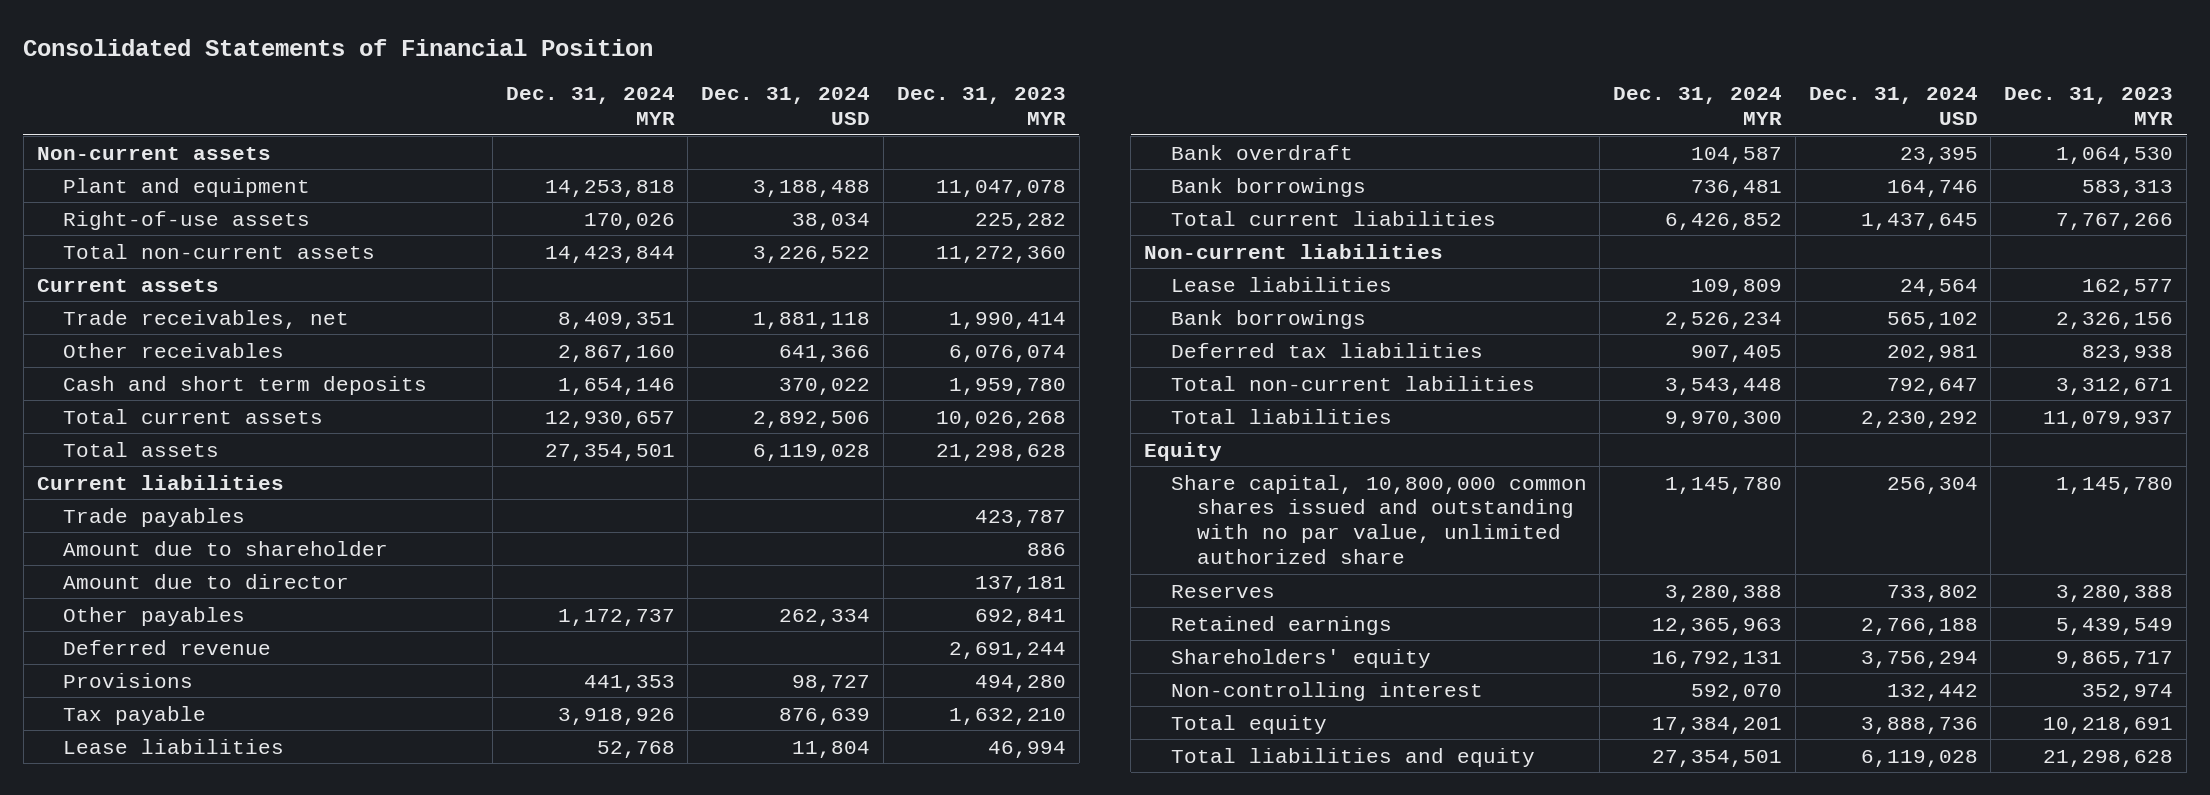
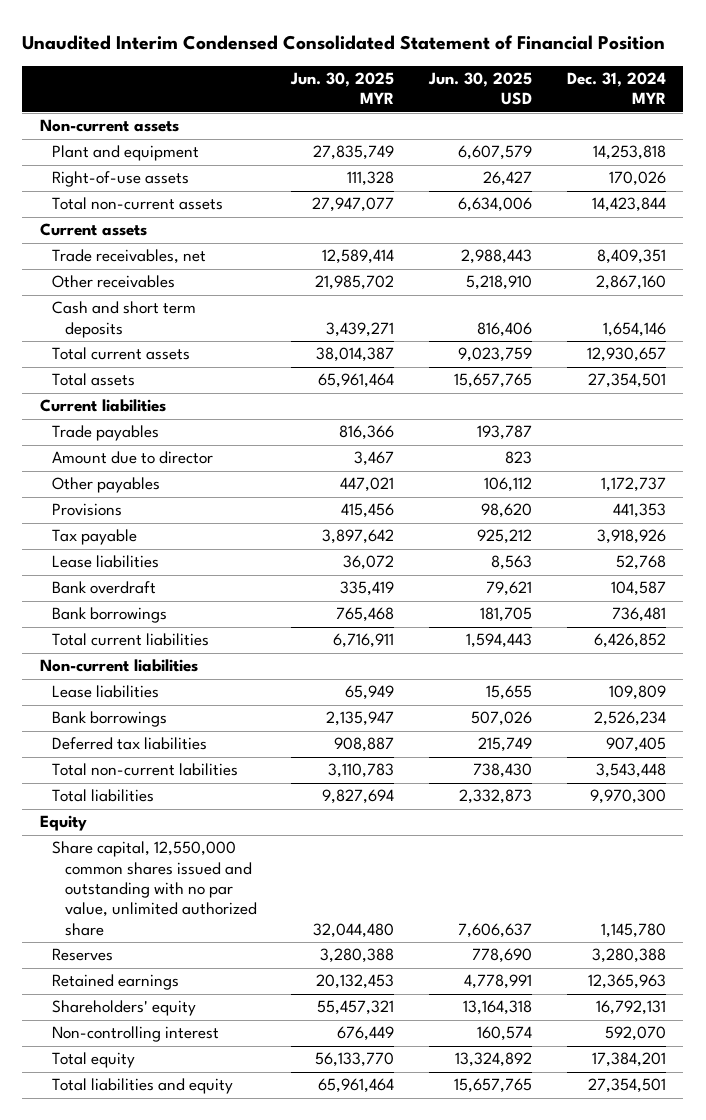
- Consolidated Statements of Financial Position
+ Unaudited Interim Condensed Consolidated Statement of Financial Position
- | Dec. 31, 2024 MYR | Dec. 31, 2024 USD | Dec. 31, 2023 MYR
+ | Jun. 30, 2025 MYR | Jun. 30, 2025 USD | Dec. 31, 2024 MYR
- Amount due to shareholder | | | 886
- Deferred revenue | | | 2,691,244
- Share capital, 10,800,000 common shares issued and outstanding with no par value, unlimited authorized share | 1,145,780 | 256,304 | 1,145,780
+ Share capital, 12,550,000 common shares issued and outstanding with no par value, unlimited authorized share | 32,044,480 | 7,606,637 | 1,145,780

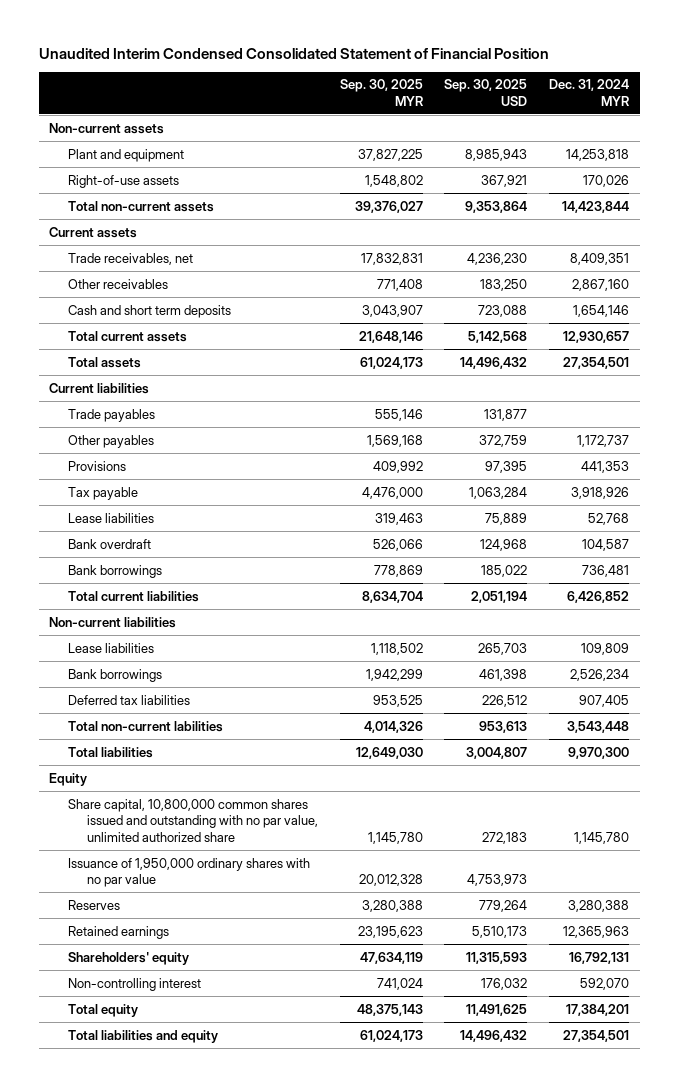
- | Jun. 30, 2025 MYR | Jun. 30, 2025 USD | Dec. 31, 2024 MYR
+ | Sep. 30, 2025 MYR | Sep. 30, 2025 USD | Dec. 31, 2024 MYR
- Amount due to director | 3,467 | 823 |
- Share capital, 12,550,000 common shares issued and outstanding with no par value, unlimited authorized share | 32,044,480 | 7,606,637 | 1,145,780
+ Share capital, 10,800,000 common shares issued and outstanding with no par value, unlimited authorized share | 1,145,780 | 272,183 | 1,145,780
+ Issuance of 1,950,000 ordinary shares with no par value | 20,012,328 | 4,753,973 |

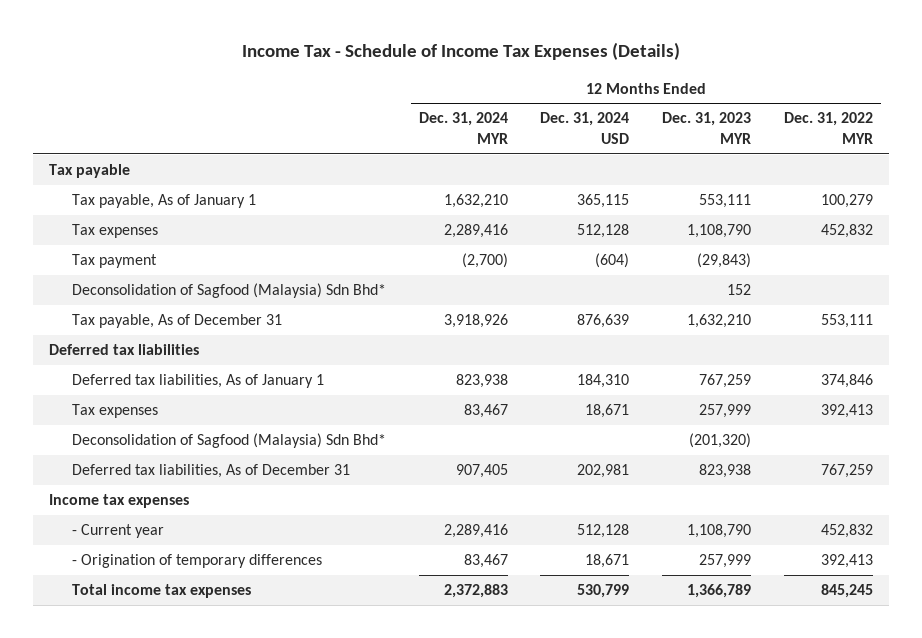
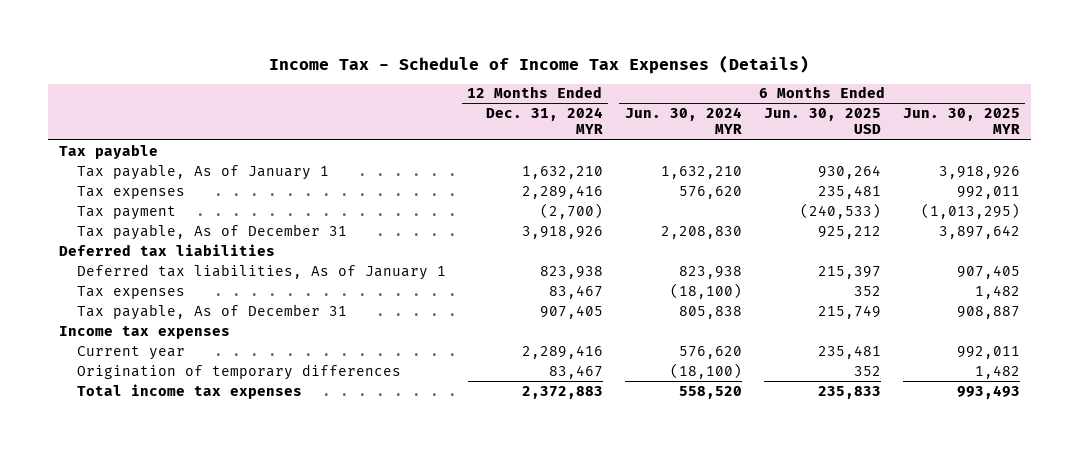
- | 12 Months Ended Dec. 31, 2024 MYR | 12 Months Ended Dec. 31, 2024 USD | 12 Months Ended Dec. 31, 2023 MYR | 12 Months Ended Dec. 31, 2022 MYR
+ | 12 Months Ended Dec. 31, 2024 MYR | 6 Months Ended Jun. 30, 2024 MYR | 6 Months Ended Jun. 30, 2025 USD | 6 Months Ended Jun. 30, 2025 MYR
- Deconsolidation of Sagfood (Malaysia) Sdn Bhd* | | | 152 |
- Deconsolidation of Sagfood (Malaysia) Sdn Bhd* | | | (201,320) |
- Deferred tax liabilities, As of December 31 | 907,405 | 202,981 | 823,938 | 767,259
+ Tax payable, As of December 31 | 907,405 | 805,838 | 215,749 | 908,887
- - Current year | 2,289,416 | 512,128 | 1,108,790 | 452,832
- - Origination of temporary differences | 83,467 | 18,671 | 257,999 | 392,413
+ Current year | 2,289,416 | 576,620 | 235,481 | 992,011
+ Origination of temporary differences | 83,467 | (18,100) | 352 | 1,482

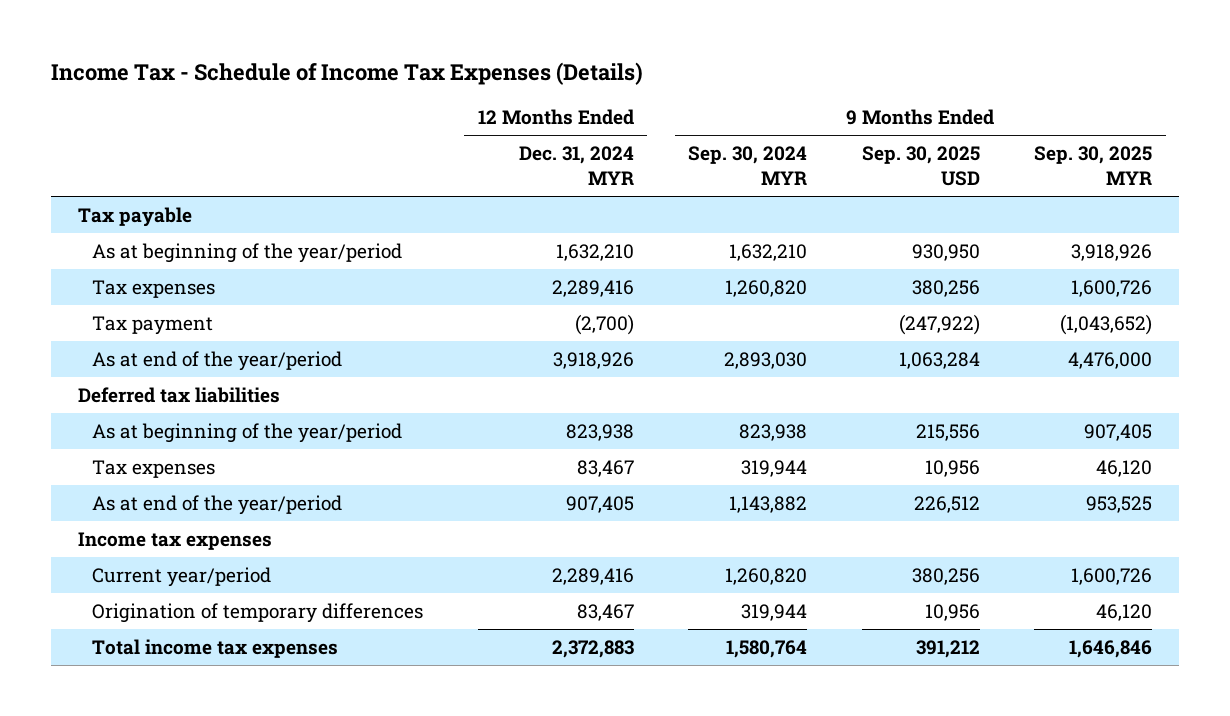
- | 12 Months Ended Dec. 31, 2024 MYR | 6 Months Ended Jun. 30, 2024 MYR | 6 Months Ended Jun. 30, 2025 USD | 6 Months Ended Jun. 30, 2025 MYR
+ | 12 Months Ended Dec. 31, 2024 MYR | 9 Months Ended Sep. 30, 2024 MYR | 9 Months Ended Sep. 30, 2025 USD | 9 Months Ended Sep. 30, 2025 MYR
- Tax payable, As of January 1 | 1,632,210 | 1,632,210 | 930,264 | 3,918,926
+ As at beginning of the year/period | 1,632,210 | 1,632,210 | 930,950 | 3,918,926
- Tax payable, As of December 31 | 3,918,926 | 2,208,830 | 925,212 | 3,897,642
+ As at end of the year/period | 3,918,926 | 2,893,030 | 1,063,284 | 4,476,000
- Deferred tax liabilities, As of January 1 | 823,938 | 823,938 | 215,397 | 907,405
+ As at beginning of the year/period | 823,938 | 823,938 | 215,556 | 907,405
- Tax payable, As of December 31 | 907,405 | 805,838 | 215,749 | 908,887
+ As at end of the year/period | 907,405 | 1,143,882 | 226,512 | 953,525
- Current year | 2,289,416 | 576,620 | 235,481 | 992,011
+ Current year/period | 2,289,416 | 1,260,820 | 380,256 | 1,600,726

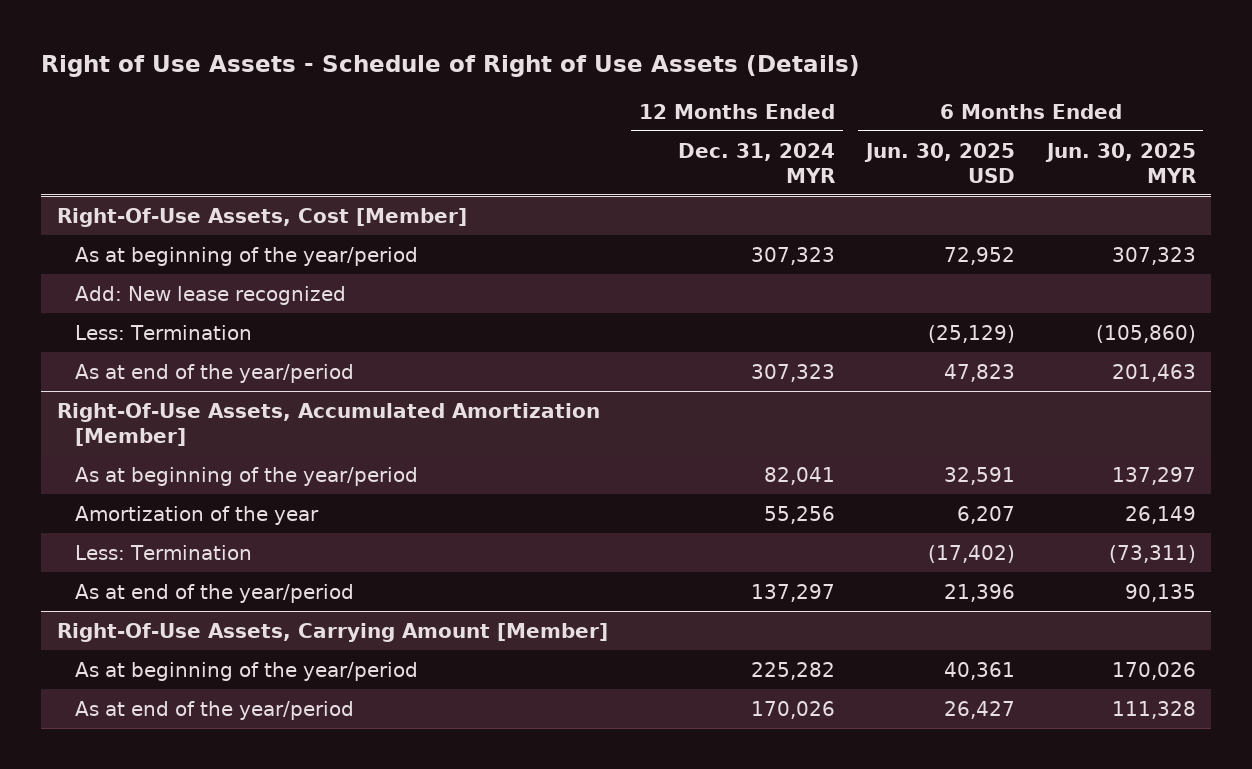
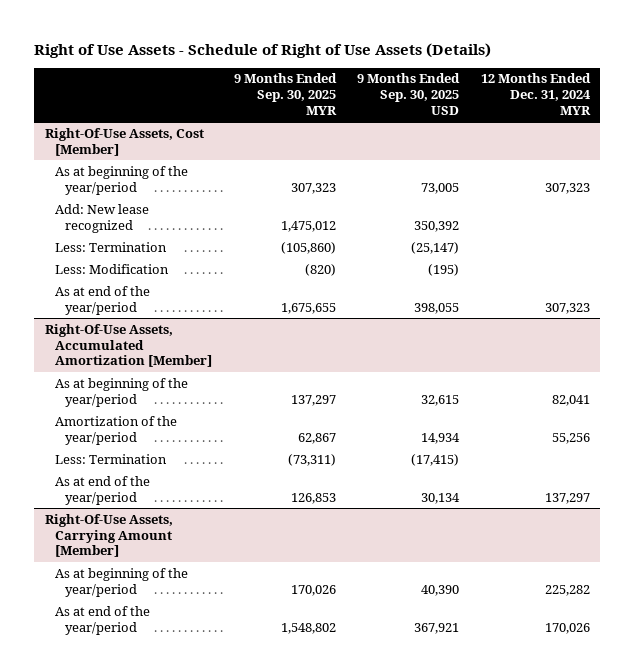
- | 12 Months Ended Dec. 31, 2024 MYR | 6 Months Ended Jun. 30, 2025 USD | 6 Months Ended Jun. 30, 2025 MYR
+ | 9 Months Ended Sep. 30, 2025 MYR | 9 Months Ended Sep. 30, 2025 USD | 12 Months Ended Dec. 31, 2024 MYR
@ Right-Of-Use Assets, Cost [Member]
+ Less: Modification | (820) | (195) |
@ Right-Of-Use Assets, Accumulated Amortization [Member]
- Amortization of the year | 55,256 | 6,207 | 26,149
+ Amortization of the year/period | 62,867 | 14,934 | 55,256

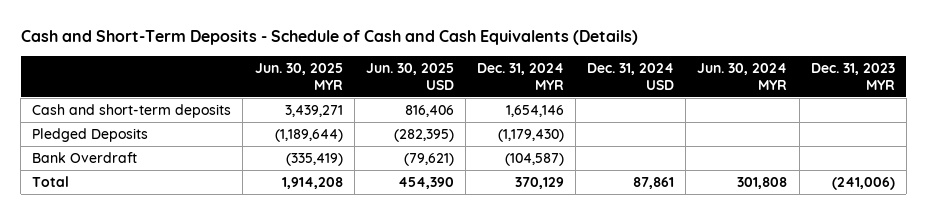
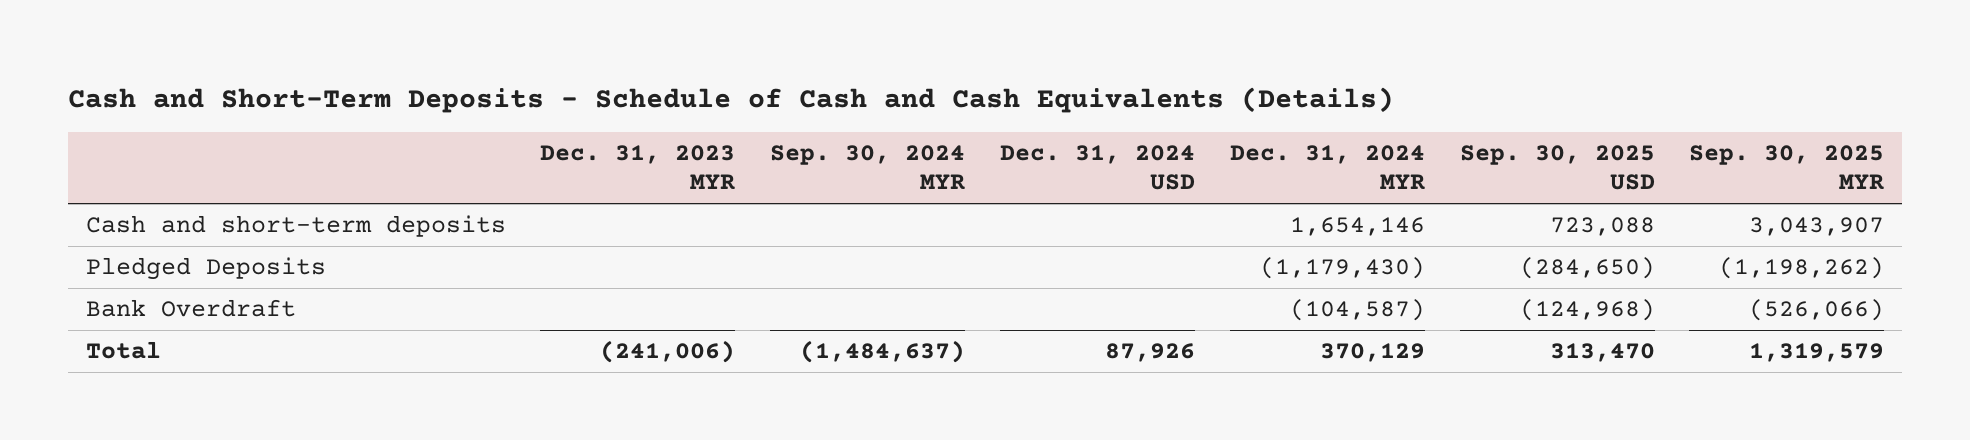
- | Jun. 30, 2025 MYR | Jun. 30, 2025 USD | Dec. 31, 2024 MYR | Dec. 31, 2024 USD | Jun. 30, 2024 MYR | Dec. 31, 2023 MYR
+ | Dec. 31, 2023 MYR | Sep. 30, 2024 MYR | Dec. 31, 2024 USD | Dec. 31, 2024 MYR | Sep. 30, 2025 USD | Sep. 30, 2025 MYR
- Total | 1,914,208 | 454,390 | 370,129 | 87,861 | 301,808 | (241,006)
+ Total | (241,006) | (1,484,637) | 87,926 | 370,129 | 313,470 | 1,319,579

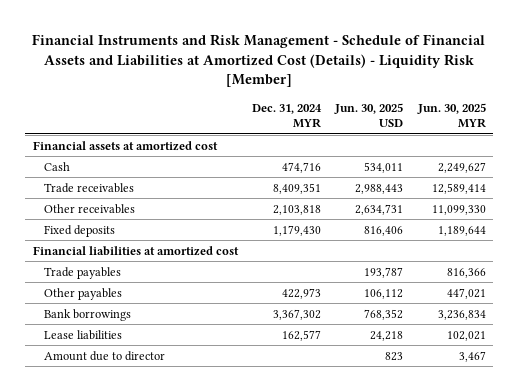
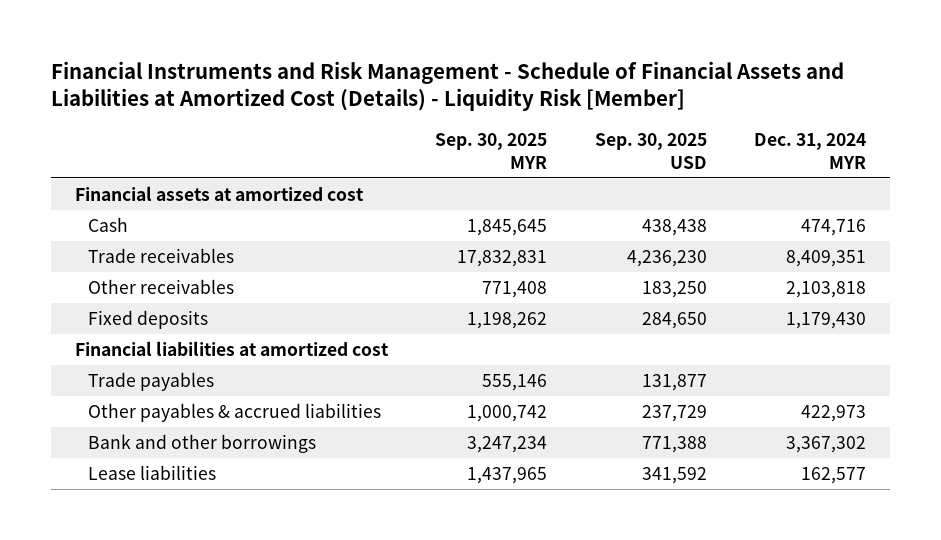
- | Dec. 31, 2024 MYR | Jun. 30, 2025 USD | Jun. 30, 2025 MYR
+ | Sep. 30, 2025 MYR | Sep. 30, 2025 USD | Dec. 31, 2024 MYR
- Other payables | 422,973 | 106,112 | 447,021
- Bank borrowings | 3,367,302 | 768,352 | 3,236,834
+ Other payables & accrued liabilities | 1,000,742 | 237,729 | 422,973
+ Bank and other borrowings | 3,247,234 | 771,388 | 3,367,302
- Amount due to director | | 823 | 3,467

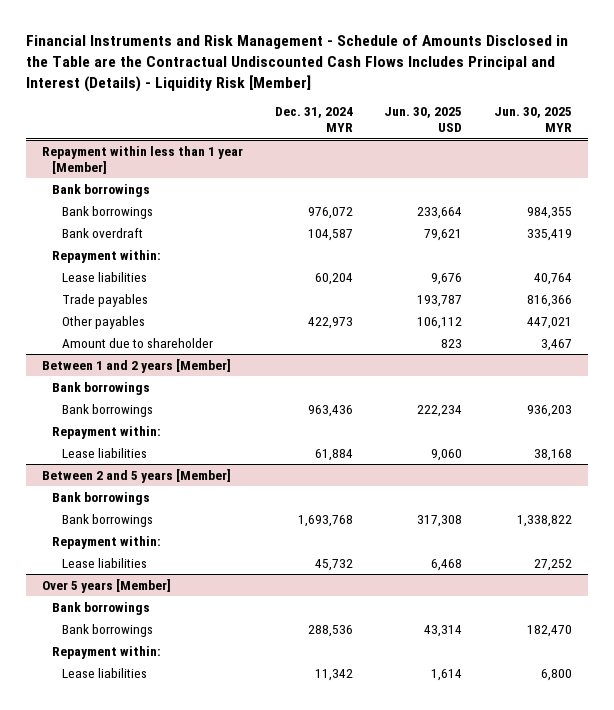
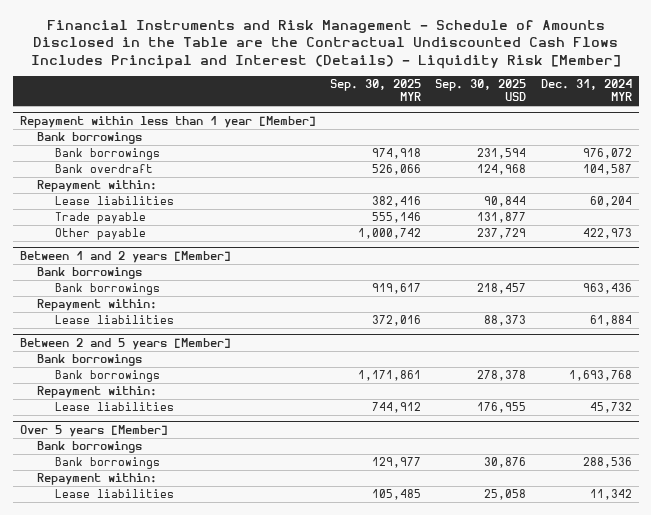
- | Dec. 31, 2024 MYR | Jun. 30, 2025 USD | Jun. 30, 2025 MYR
+ | Sep. 30, 2025 MYR | Sep. 30, 2025 USD | Dec. 31, 2024 MYR
@ Repayment within less than 1 year [Member]
- Trade payables | | 193,787 | 816,366
- Other payables | 422,973 | 106,112 | 447,021
- Amount due to shareholder | | 823 | 3,467
+ Trade payable | 555,146 | 131,877 |
+ Other payable | 1,000,742 | 237,729 | 422,973

